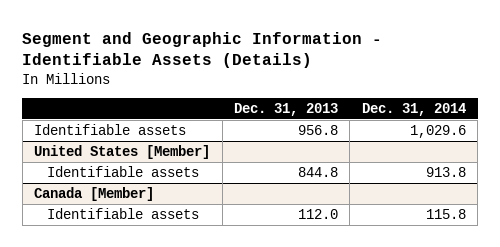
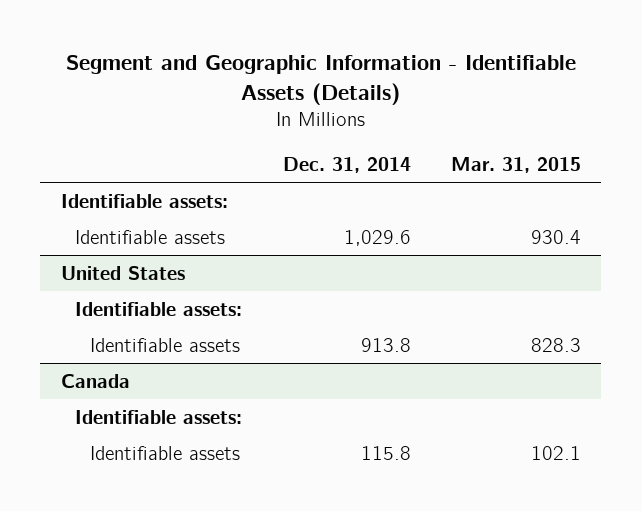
- | Dec. 31, 2013 | Dec. 31, 2014
+ | Dec. 31, 2014 | Mar. 31, 2015
+ Identifiable assets:
- United States [Member]
+ United States
+ Identifiable assets:
- Canada [Member]
+ Canada
+ Identifiable assets:

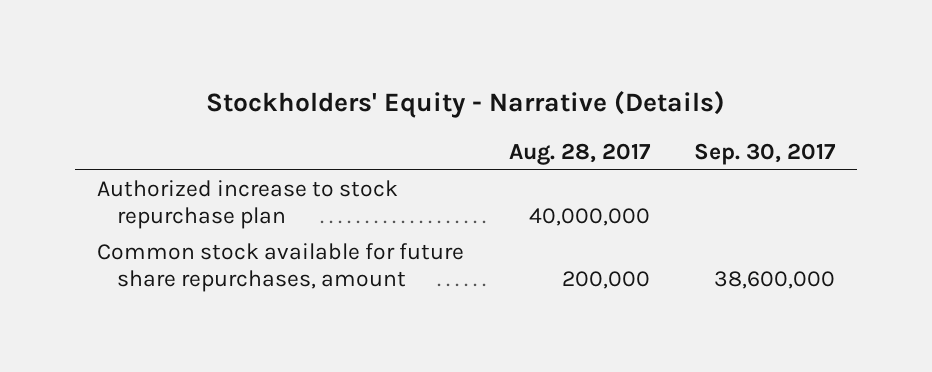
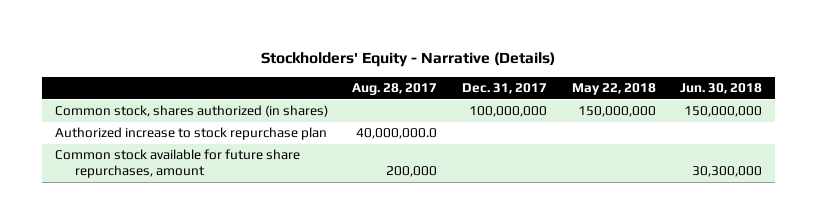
- | Aug. 28, 2017 | Sep. 30, 2017
+ | Aug. 28, 2017 | Dec. 31, 2017 | May 22, 2018 | Jun. 30, 2018
- Authorized increase to stock repurchase plan | 40,000,000 |
+ Common stock, shares authorized (in shares) | | 100,000,000 | 150,000,000 | 150,000,000
+ Authorized increase to stock repurchase plan | 40,000,000.0 | | |

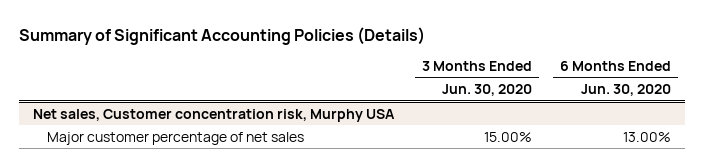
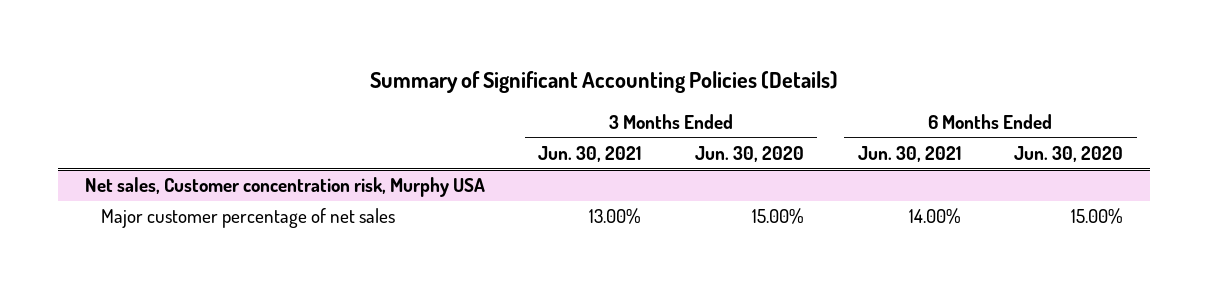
- | 3 Months Ended Jun. 30, 2020 | 6 Months Ended Jun. 30, 2020
+ | 3 Months Ended Jun. 30, 2021 | 3 Months Ended Jun. 30, 2020 | 6 Months Ended Jun. 30, 2021 | 6 Months Ended Jun. 30, 2020
@ Net sales, Customer concentration risk, Murphy USA
- Major customer percentage of net sales | 15.00% | 13.00%
+ Major customer percentage of net sales | 13.00% | 15.00% | 14.00% | 15.00%

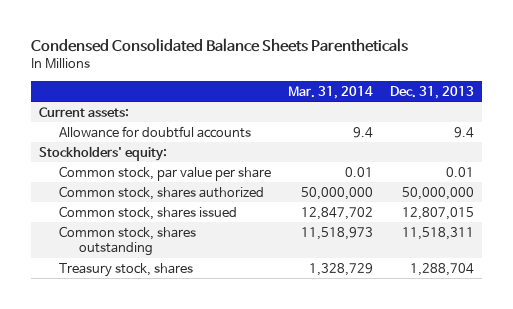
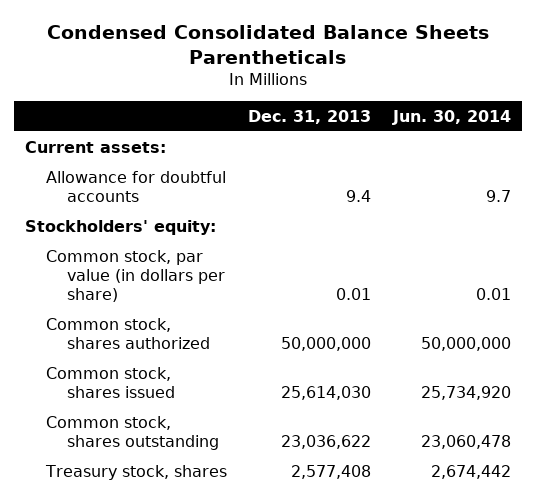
- | Mar. 31, 2014 | Dec. 31, 2013
+ | Dec. 31, 2013 | Jun. 30, 2014
- Common stock, par value per share | 0.01 | 0.01
+ Common stock, par value (in dollars per share) | 0.01 | 0.01
- Common stock, shares issued | 12,847,702 | 12,807,015
- Common stock, shares outstanding | 11,518,973 | 11,518,311
- Treasury stock, shares | 1,328,729 | 1,288,704
+ Common stock, shares issued | 25,614,030 | 25,734,920
+ Common stock, shares outstanding | 23,036,622 | 23,060,478
+ Treasury stock, shares | 2,577,408 | 2,674,442

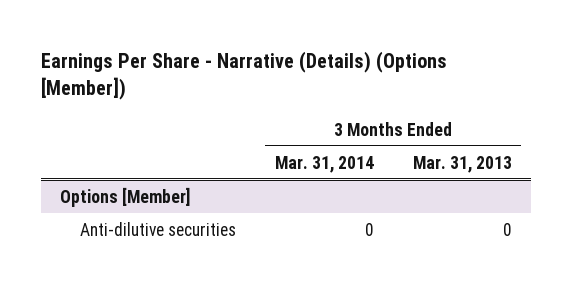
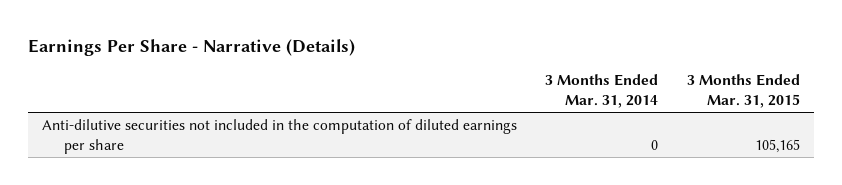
- Earnings Per Share - Narrative (Details) (Options [Member])
+ Earnings Per Share - Narrative (Details)
- | 3 Months Ended Mar. 31, 2014 | 3 Months Ended Mar. 31, 2013
+ | 3 Months Ended Mar. 31, 2014 | 3 Months Ended Mar. 31, 2015
- Options [Member]
- Anti-dilutive securities | 0 | 0
+ Anti-dilutive securities not included in the computation of diluted earnings per share | 0 | 105,165

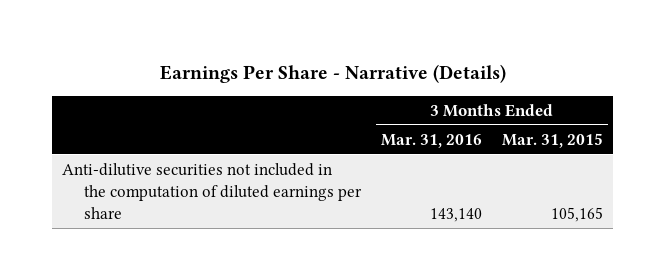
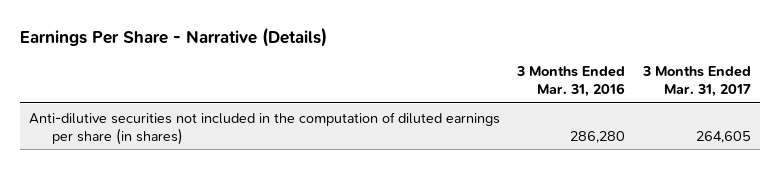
- | 3 Months Ended Mar. 31, 2016 | 3 Months Ended Mar. 31, 2015
+ | 3 Months Ended Mar. 31, 2016 | 3 Months Ended Mar. 31, 2017
- Anti-dilutive securities not included in the computation of diluted earnings per share | 143,140 | 105,165
+ Anti-dilutive securities not included in the computation of diluted earnings per share (in shares) | 286,280 | 264,605

